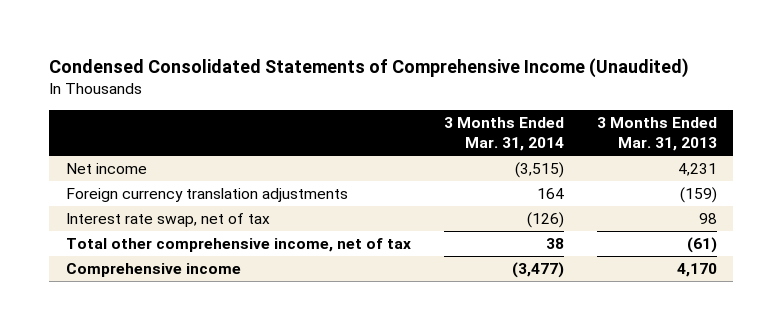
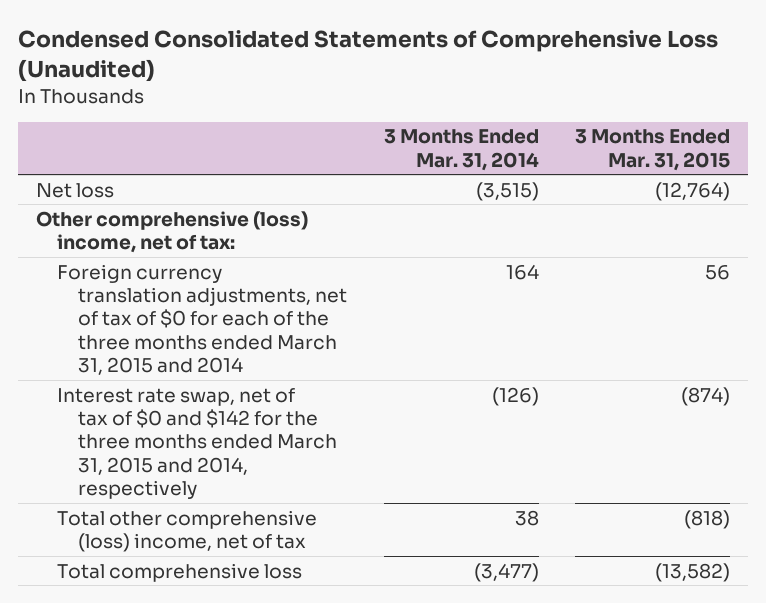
- Condensed Consolidated Statements of Comprehensive Income (Unaudited)
+ Condensed Consolidated Statements of Comprehensive Loss (Unaudited)
- | 3 Months Ended Mar. 31, 2014 | 3 Months Ended Mar. 31, 2013
+ | 3 Months Ended Mar. 31, 2014 | 3 Months Ended Mar. 31, 2015
- Net income | (3,515) | 4,231
- Foreign currency translation adjustments | 164 | (159)
- Interest rate swap, net of tax | (126) | 98
- Total other comprehensive income, net of tax | 38 | (61)
- Comprehensive income | (3,477) | 4,170
+ Net loss | (3,515) | (12,764)
+ Other comprehensive (loss) income, net of tax:
+ Foreign currency translation adjustments, net of tax of $0 for each of the three months ended March 31, 2015 and 2014 | 164 | 56
+ Interest rate swap, net of tax of $0 and $142 for the three months ended March 31, 2015 and 2014, respectively | (126) | (874)
+ Total other comprehensive (loss) income, net of tax | 38 | (818)
+ Total comprehensive loss | (3,477) | (13,582)

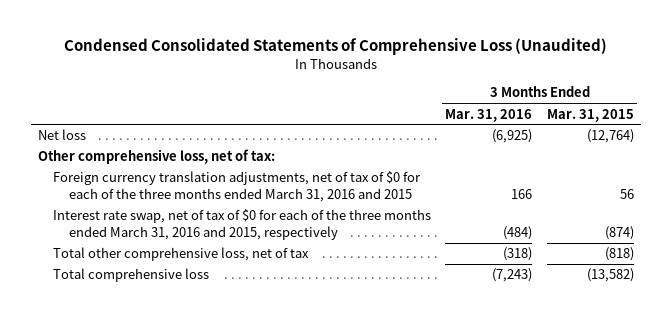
- | 3 Months Ended Mar. 31, 2014 | 3 Months Ended Mar. 31, 2015
+ | 3 Months Ended Mar. 31, 2016 | 3 Months Ended Mar. 31, 2015
- Other comprehensive (loss) income, net of tax:
- Foreign currency translation adjustments, net of tax of $0 for each of the three months ended March 31, 2015 and 2014 | 164 | 56
- Interest rate swap, net of tax of $0 and $142 for the three months ended March 31, 2015 and 2014, respectively | (126) | (874)
- Total other comprehensive (loss) income, net of tax | 38 | (818)
+ Other comprehensive loss, net of tax:
+ Foreign currency translation adjustments, net of tax of $0 for each of the three months ended March 31, 2016 and 2015 | 166 | 56
+ Interest rate swap, net of tax of $0 for each of the three months ended March 31, 2016 and 2015, respectively | (484) | (874)
+ Total other comprehensive loss, net of tax | (318) | (818)

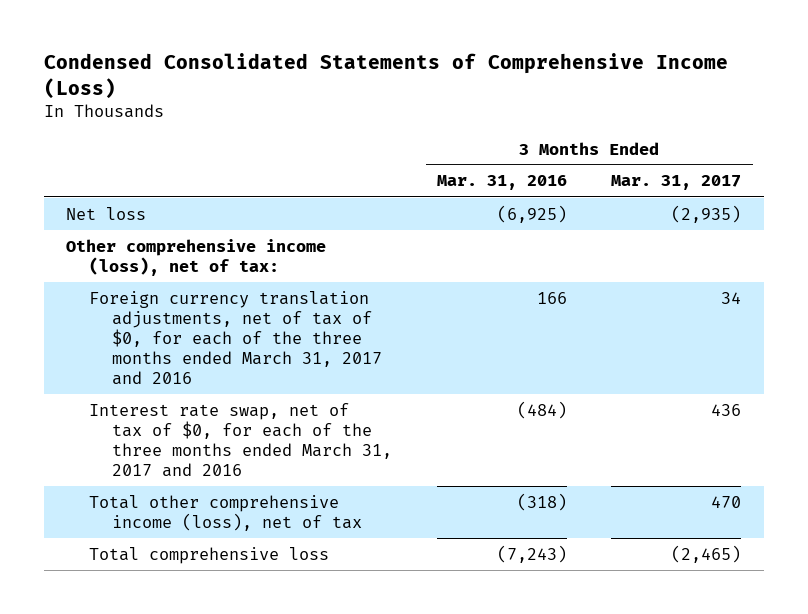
- Condensed Consolidated Statements of Comprehensive Loss (Unaudited)
+ Condensed Consolidated Statements of Comprehensive Income (Loss)
- | 3 Months Ended Mar. 31, 2016 | 3 Months Ended Mar. 31, 2015
+ | 3 Months Ended Mar. 31, 2016 | 3 Months Ended Mar. 31, 2017
- Other comprehensive loss, net of tax:
- Foreign currency translation adjustments, net of tax of $0 for each of the three months ended March 31, 2016 and 2015 | 166 | 56
- Interest rate swap, net of tax of $0 for each of the three months ended March 31, 2016 and 2015, respectively | (484) | (874)
- Total other comprehensive loss, net of tax | (318) | (818)
+ Other comprehensive income (loss), net of tax:
+ Foreign currency translation adjustments, net of tax of $0, for each of the three months ended March 31, 2017 and 2016 | 166 | 34
+ Interest rate swap, net of tax of $0, for each of the three months ended March 31, 2017 and 2016 | (484) | 436
+ Total other comprehensive income (loss), net of tax | (318) | 470

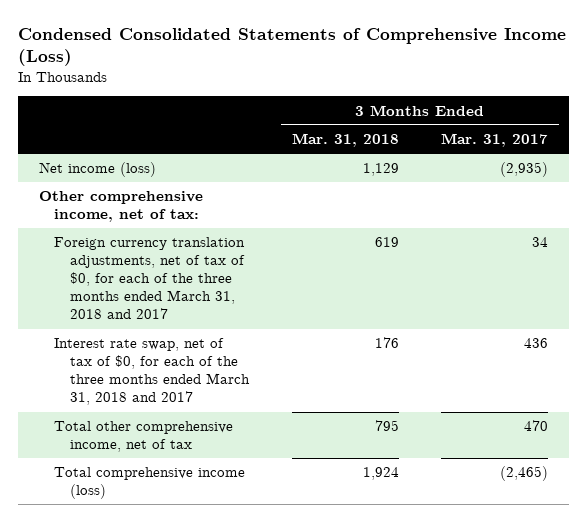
- | 3 Months Ended Mar. 31, 2016 | 3 Months Ended Mar. 31, 2017
+ | 3 Months Ended Mar. 31, 2018 | 3 Months Ended Mar. 31, 2017
- Net loss | (6,925) | (2,935)
- Other comprehensive income (loss), net of tax:
- Foreign currency translation adjustments, net of tax of $0, for each of the three months ended March 31, 2017 and 2016 | 166 | 34
- Interest rate swap, net of tax of $0, for each of the three months ended March 31, 2017 and 2016 | (484) | 436
- Total other comprehensive income (loss), net of tax | (318) | 470
- Total comprehensive loss | (7,243) | (2,465)
+ Net income (loss) | 1,129 | (2,935)
+ Other comprehensive income, net of tax:
+ Foreign currency translation adjustments, net of tax of $0, for each of the three months ended March 31, 2018 and 2017 | 619 | 34
+ Interest rate swap, net of tax of $0, for each of the three months ended March 31, 2018 and 2017 | 176 | 436
+ Total other comprehensive income, net of tax | 795 | 470
+ Total comprehensive income (loss) | 1,924 | (2,465)

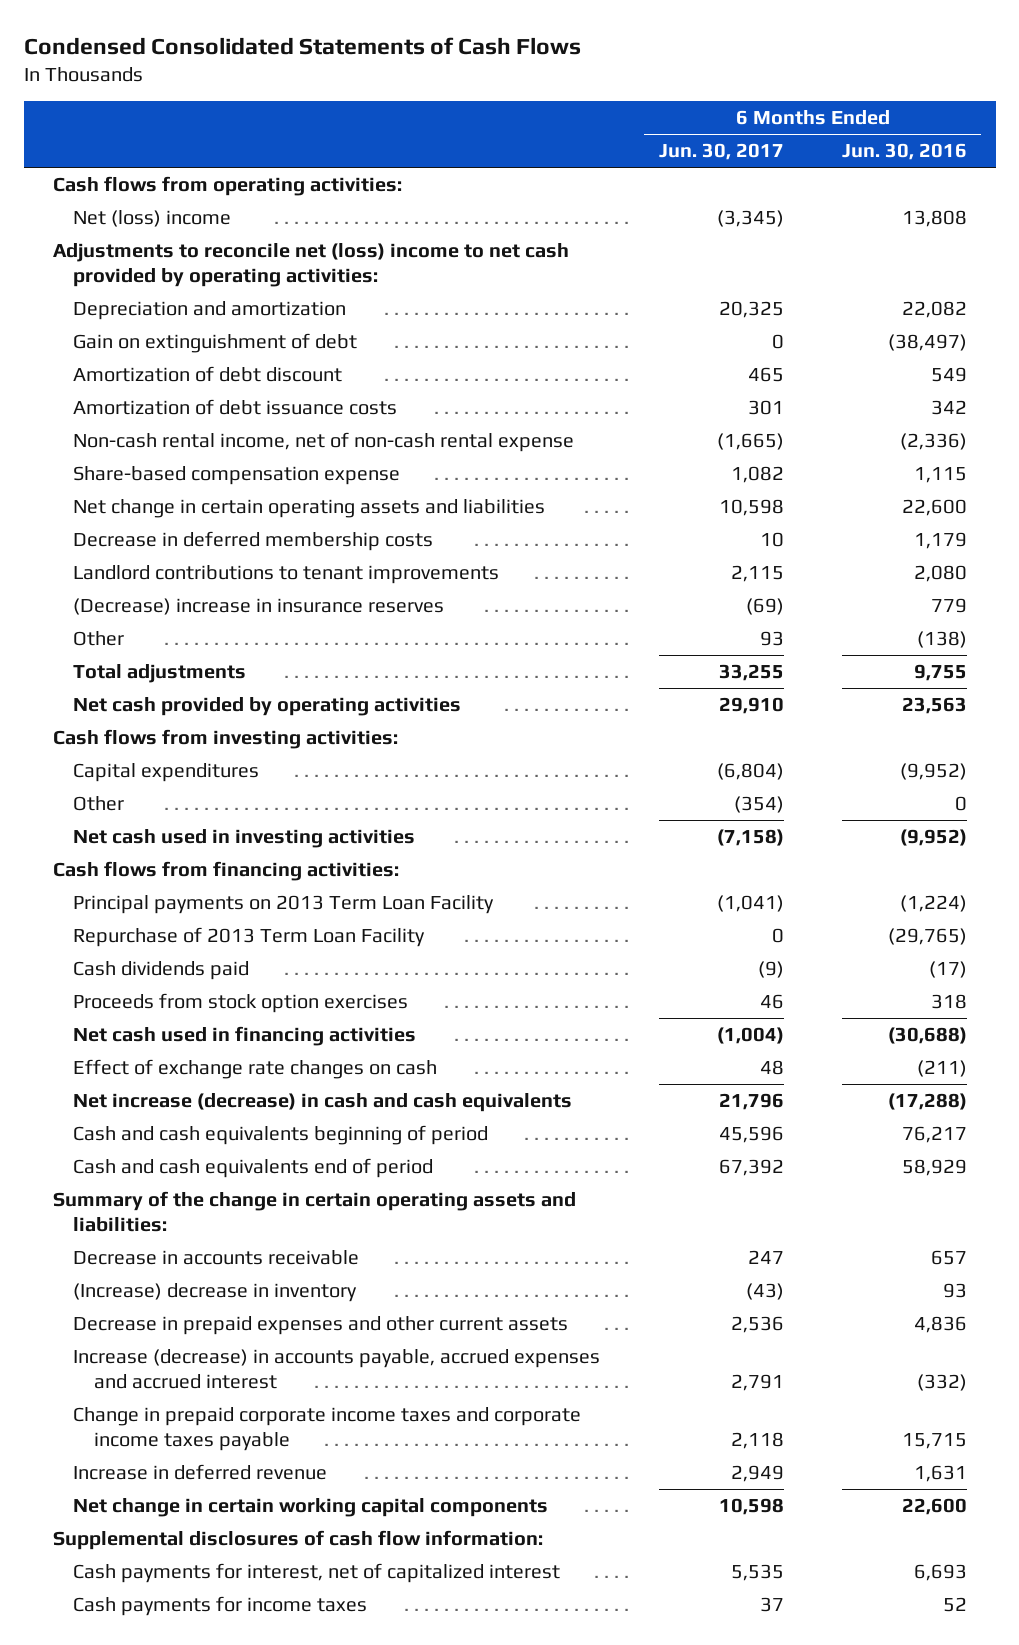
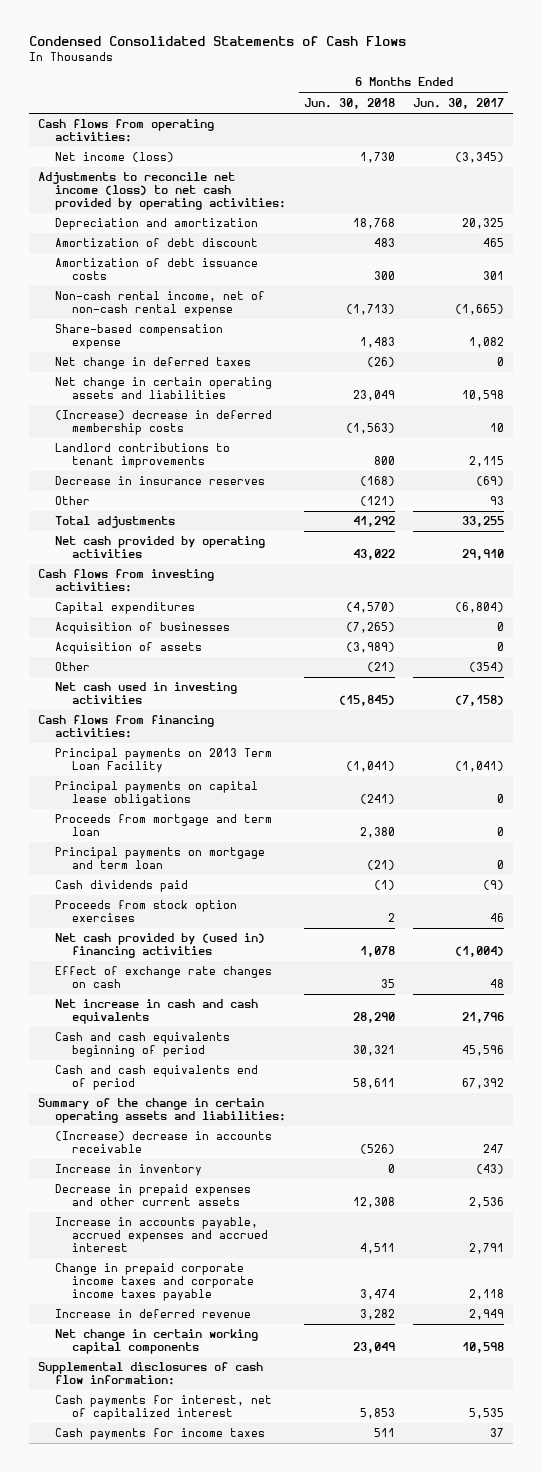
- | 6 Months Ended Jun. 30, 2017 | 6 Months Ended Jun. 30, 2016
+ | 6 Months Ended Jun. 30, 2018 | 6 Months Ended Jun. 30, 2017
- Net (loss) income | (3,345) | 13,808
- Adjustments to reconcile net (loss) income to net cash provided by operating activities:
+ Net income (loss) | 1,730 | (3,345)
+ Adjustments to reconcile net income (loss) to net cash provided by operating activities:
- Gain on extinguishment of debt | 0 | (38,497)
+ Net change in deferred taxes | (26) | 0
- Decrease in deferred membership costs | 10 | 1,179
+ (Increase) decrease in deferred membership costs | (1,563) | 10
- (Decrease) increase in insurance reserves | (69) | 779
+ Decrease in insurance reserves | (168) | (69)
+ Acquisition of businesses | (7,265) | 0
+ Acquisition of assets | (3,989) | 0
- Repurchase of 2013 Term Loan Facility | 0 | (29,765)
+ Principal payments on capital lease obligations | (241) | 0
+ Proceeds from mortgage and term loan | 2,380 | 0
+ Principal payments on mortgage and term loan | (21) | 0
- Net cash used in financing activities | (1,004) | (30,688)
+ Net cash provided by (used in) financing activities | 1,078 | (1,004)
- Net increase (decrease) in cash and cash equivalents | 21,796 | (17,288)
+ Net increase in cash and cash equivalents | 28,290 | 21,796
- Decrease in accounts receivable | 247 | 657
- (Increase) decrease in inventory | (43) | 93
+ (Increase) decrease in accounts receivable | (526) | 247
+ Increase in inventory | 0 | (43)
- Increase (decrease) in accounts payable, accrued expenses and accrued interest | 2,791 | (332)
+ Increase in accounts payable, accrued expenses and accrued interest | 4,511 | 2,791

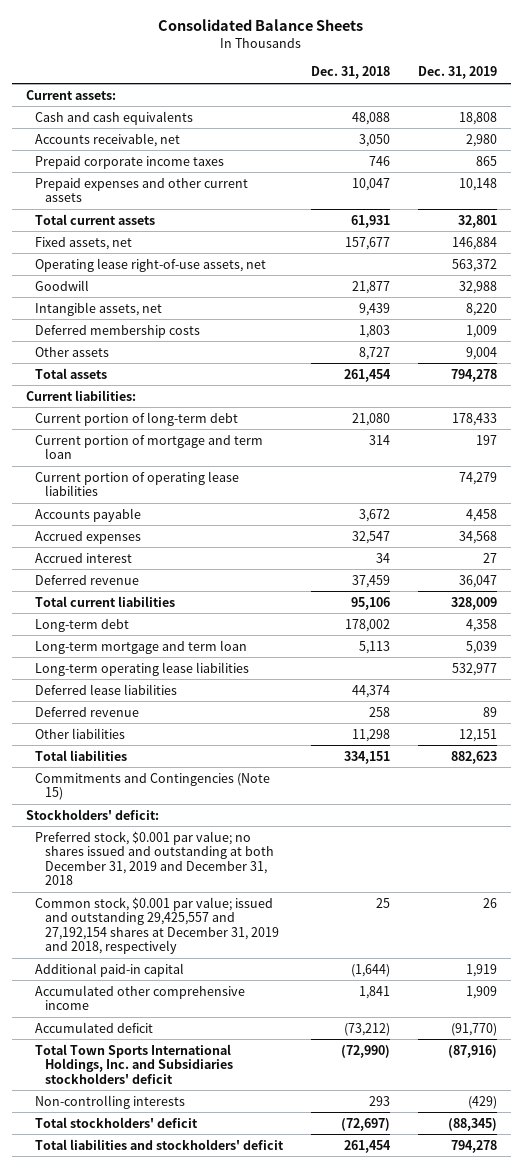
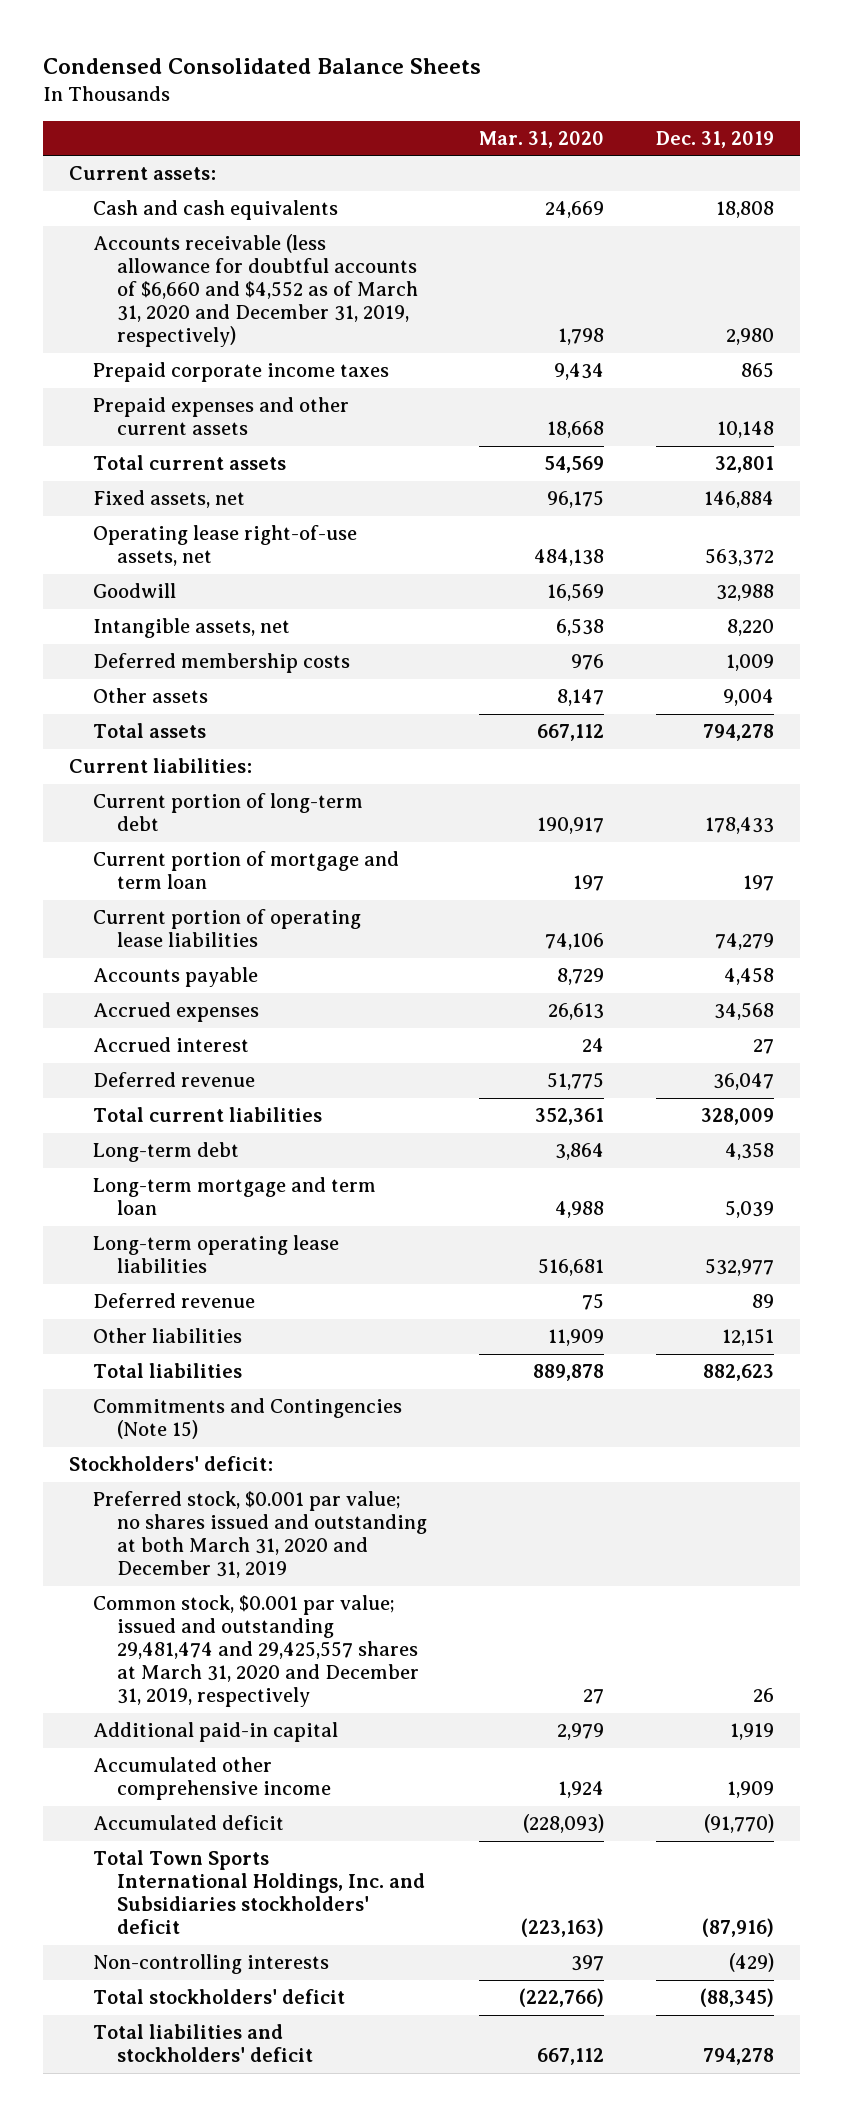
- Consolidated Balance Sheets
+ Condensed Consolidated Balance Sheets
- | Dec. 31, 2018 | Dec. 31, 2019
+ | Mar. 31, 2020 | Dec. 31, 2019
- Accounts receivable, net | 3,050 | 2,980
+ Accounts receivable (less allowance for doubtful accounts of $6,660 and $4,552 as of March 31, 2020 and December 31, 2019, respectively) | 1,798 | 2,980
- Deferred lease liabilities | 44,374 |
- Preferred stock, $0.001 par value; no shares issued and outstanding at both December 31, 2019 and December 31, 2018
- Common stock, $0.001 par value; issued and outstanding 29,425,557 and 27,192,154 shares at December 31, 2019 and 2018, respectively | 25 | 26
+ Preferred stock, $0.001 par value; no shares issued and outstanding at both March 31, 2020 and December 31, 2019
+ Common stock, $0.001 par value; issued and outstanding 29,481,474 and 29,425,557 shares at March 31, 2020 and December 31, 2019, respectively | 27 | 26

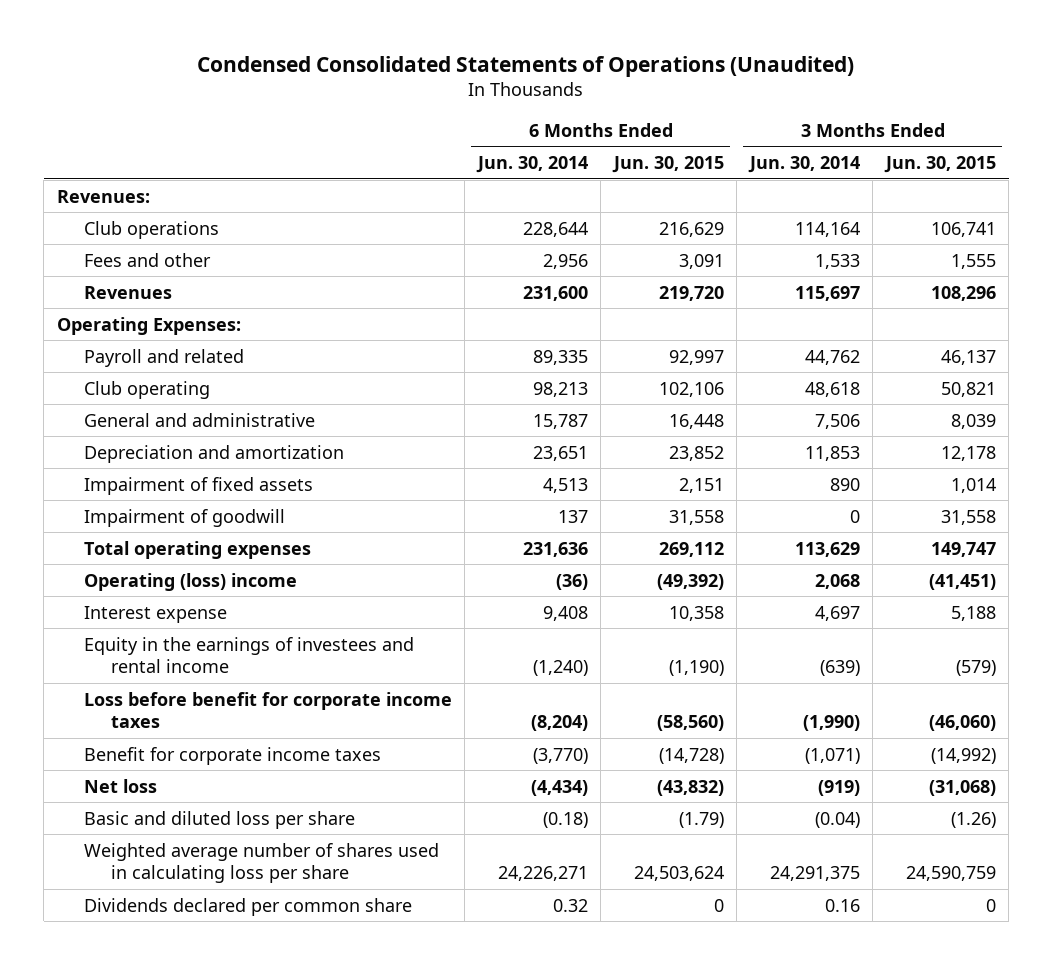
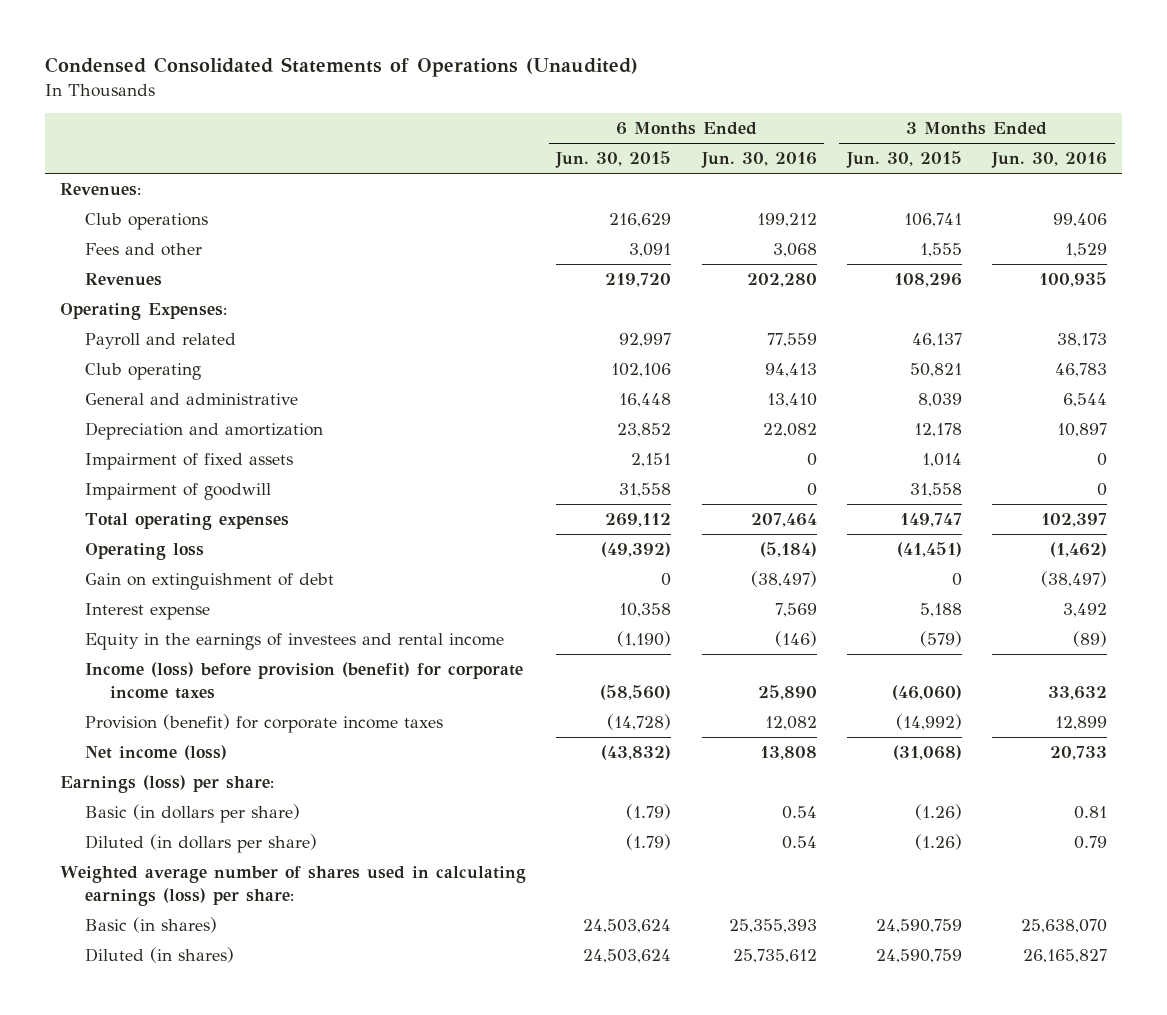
- | 6 Months Ended Jun. 30, 2014 | 6 Months Ended Jun. 30, 2015 | 3 Months Ended Jun. 30, 2014 | 3 Months Ended Jun. 30, 2015
+ | 6 Months Ended Jun. 30, 2015 | 6 Months Ended Jun. 30, 2016 | 3 Months Ended Jun. 30, 2015 | 3 Months Ended Jun. 30, 2016
- Operating (loss) income | (36) | (49,392) | 2,068 | (41,451)
+ Operating loss | (49,392) | (5,184) | (41,451) | (1,462)
+ Gain on extinguishment of debt | 0 | (38,497) | 0 | (38,497)
- Loss before benefit for corporate income taxes | (8,204) | (58,560) | (1,990) | (46,060)
- Benefit for corporate income taxes | (3,770) | (14,728) | (1,071) | (14,992)
- Net loss | (4,434) | (43,832) | (919) | (31,068)
- Basic and diluted loss per share | (0.18) | (1.79) | (0.04) | (1.26)
- Weighted average number of shares used in calculating loss per share | 24,226,271 | 24,503,624 | 24,291,375 | 24,590,759
- Dividends declared per common share | 0.32 | 0 | 0.16 | 0
+ Income (loss) before provision (benefit) for corporate income taxes | (58,560) | 25,890 | (46,060) | 33,632
+ Provision (benefit) for corporate income taxes | (14,728) | 12,082 | (14,992) | 12,899
+ Net income (loss) | (43,832) | 13,808 | (31,068) | 20,733
+ Earnings (loss) per share:
+ Basic (in dollars per share) | (1.79) | 0.54 | (1.26) | 0.81
+ Diluted (in dollars per share) | (1.79) | 0.54 | (1.26) | 0.79
+ Weighted average number of shares used in calculating earnings (loss) per share:
+ Basic (in shares) | 24,503,624 | 25,355,393 | 24,590,759 | 25,638,070
+ Diluted (in shares) | 24,503,624 | 25,735,612 | 24,590,759 | 26,165,827

